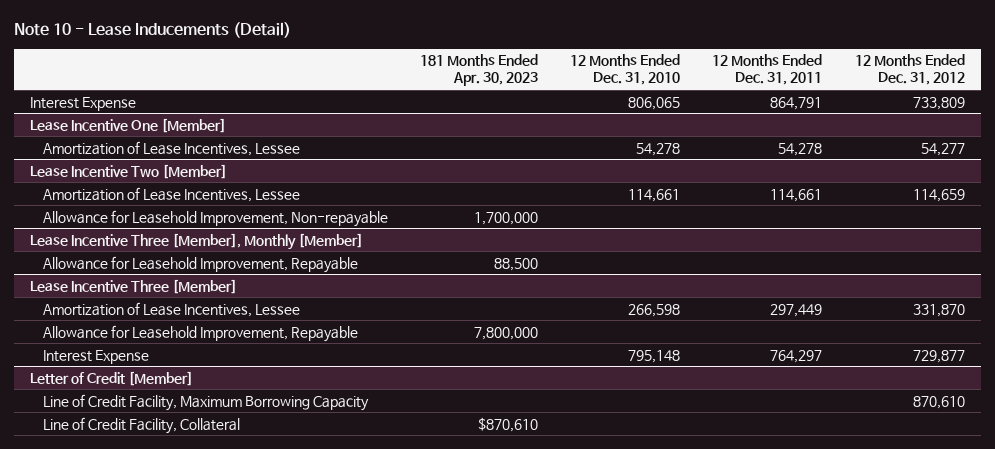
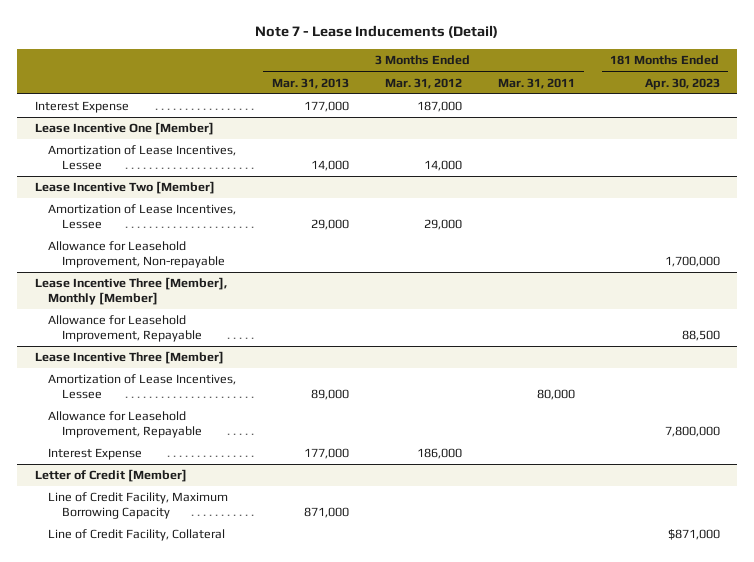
- Note 10 - Lease Inducements (Detail)
+ Note 7 - Lease Inducements (Detail)
- | 181 Months Ended Apr. 30, 2023 | 12 Months Ended Dec. 31, 2010 | 12 Months Ended Dec. 31, 2011 | 12 Months Ended Dec. 31, 2012
+ | 3 Months Ended Mar. 31, 2013 | 3 Months Ended Mar. 31, 2012 | 3 Months Ended Mar. 31, 2011 | 181 Months Ended Apr. 30, 2023
@ Letter of Credit [Member]
- Line of Credit Facility, Collateral | $870,610 | | |
+ Line of Credit Facility, Collateral | | | | $871,000

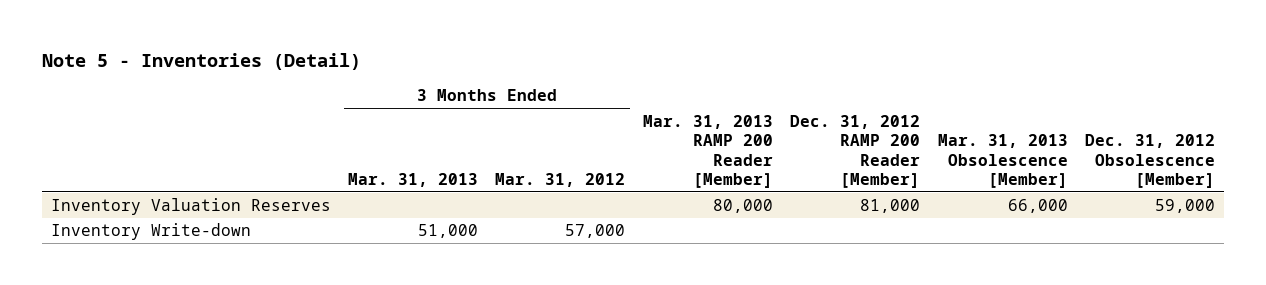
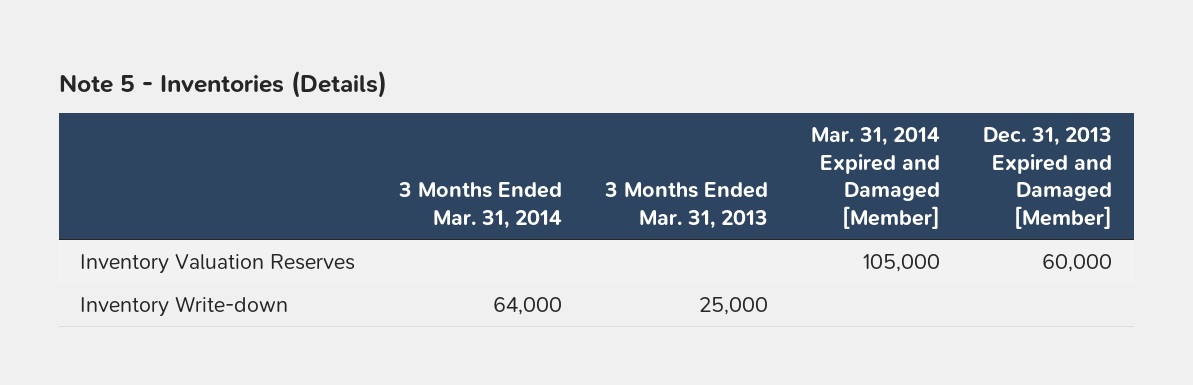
- Note 5 - Inventories (Detail)
+ Note 5 - Inventories (Details)
- | 3 Months Ended Mar. 31, 2013 | 3 Months Ended Mar. 31, 2012 | Mar. 31, 2013 RAMP 200 Reader [Member] | Dec. 31, 2012 RAMP 200 Reader [Member] | Mar. 31, 2013 Obsolescence [Member] | Dec. 31, 2012 Obsolescence [Member]
+ | 3 Months Ended Mar. 31, 2014 | 3 Months Ended Mar. 31, 2013 | Mar. 31, 2014 Expired and Damaged [Member] | Dec. 31, 2013 Expired and Damaged [Member]
- Inventory Write-down | 51,000 | 57,000 | | | |
+ Inventory Write-down | 64,000 | 25,000 | |

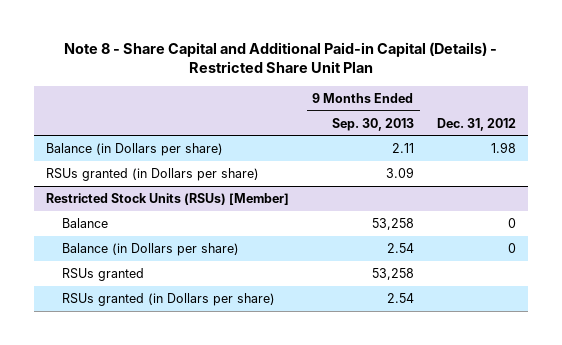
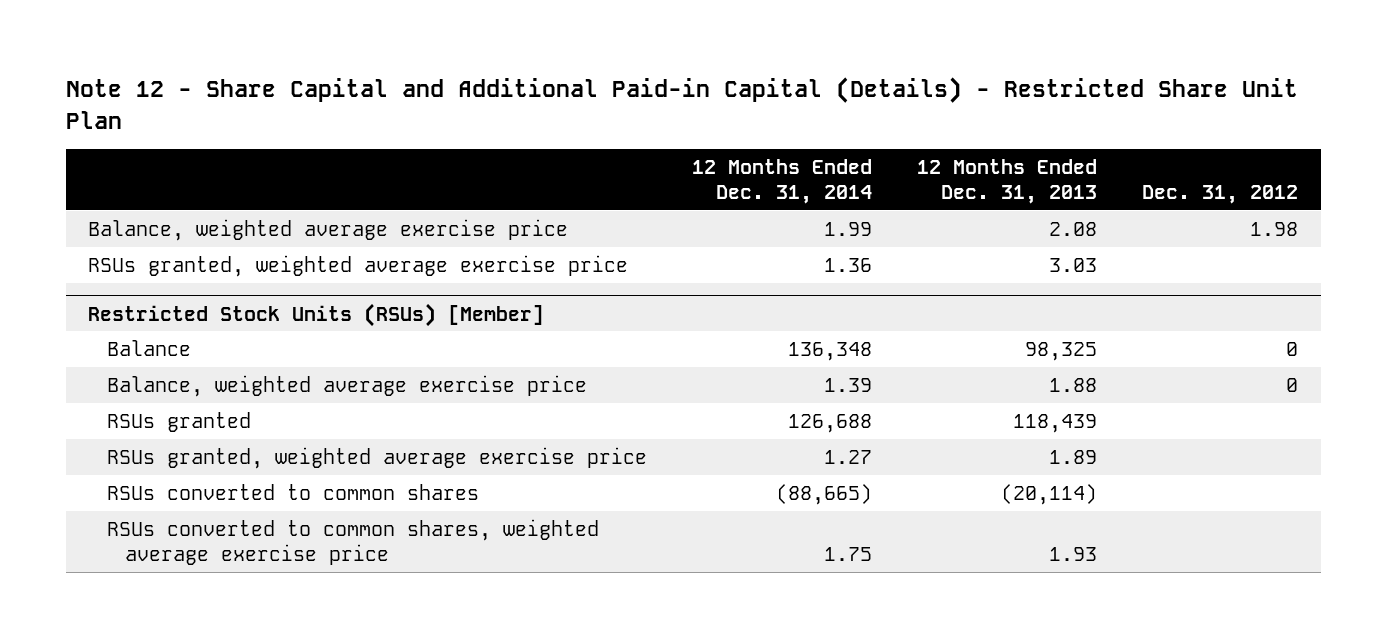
- Note 8 - Share Capital and Additional Paid-in Capital (Details) - Restricted Share Unit Plan
+ Note 12 - Share Capital and Additional Paid-in Capital (Details) - Restricted Share Unit Plan
- | 9 Months Ended Sep. 30, 2013 | Dec. 31, 2012
+ | 12 Months Ended Dec. 31, 2014 | 12 Months Ended Dec. 31, 2013 | Dec. 31, 2012
- Balance (in Dollars per share) | 2.11 | 1.98
- RSUs granted (in Dollars per share) | 3.09 |
+ Balance, weighted average exercise price | 1.99 | 2.08 | 1.98
+ RSUs granted, weighted average exercise price | 1.36 | 3.03 |
@ Restricted Stock Units (RSUs) [Member]
- Balance (in Dollars per share) | 2.54 | 0
+ Balance, weighted average exercise price | 1.39 | 1.88 | 0
- RSUs granted (in Dollars per share) | 2.54 |
+ RSUs granted, weighted average exercise price | 1.27 | 1.89 |
+ RSUs converted to common shares | (88,665) | (20,114) |
+ RSUs converted to common shares, weighted average exercise price | 1.75 | 1.93 |

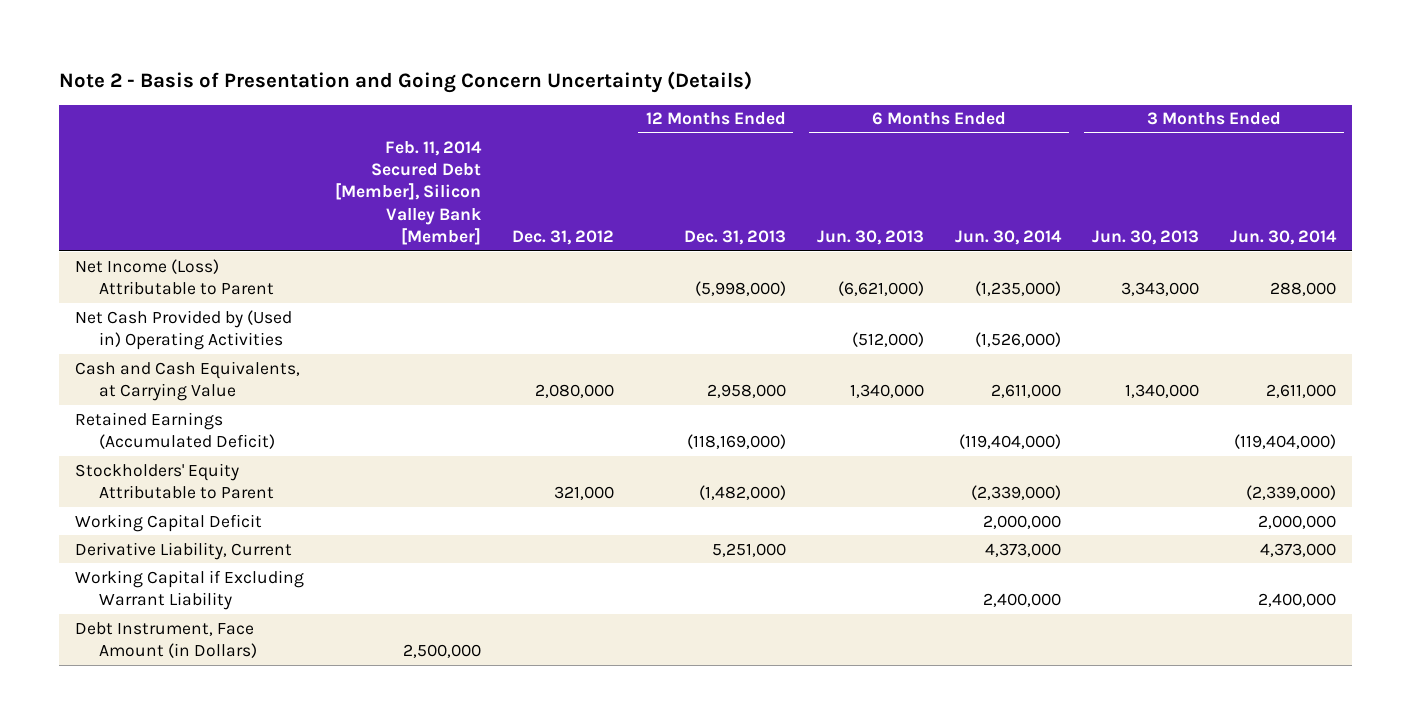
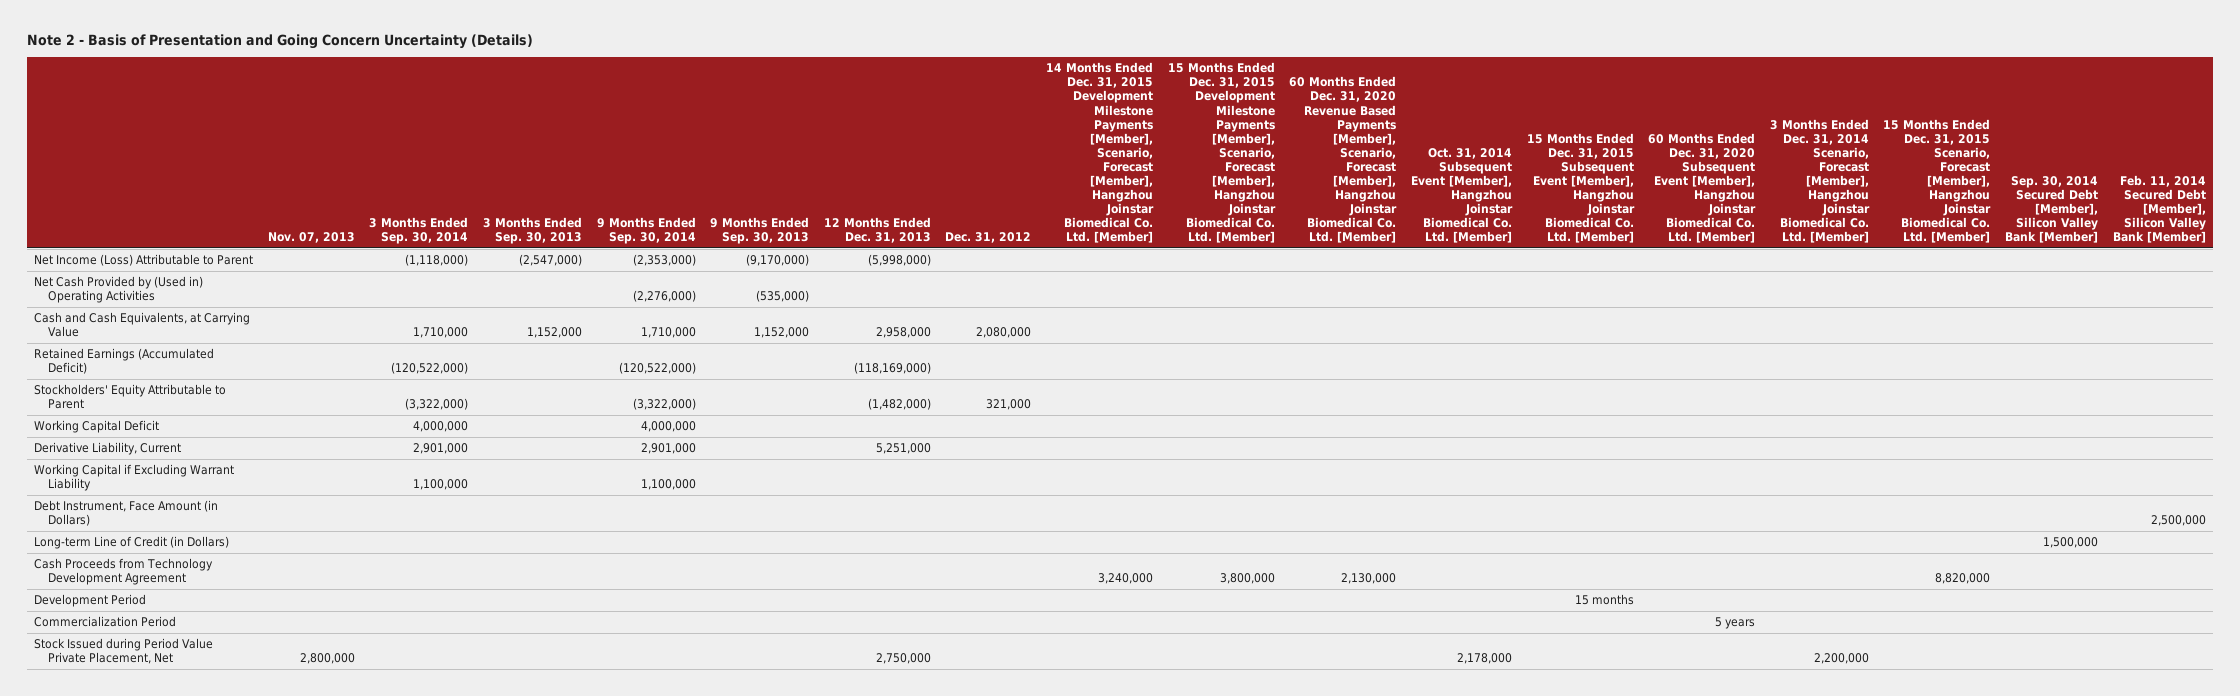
- | Feb. 11, 2014 Secured Debt [Member], Silicon Valley Bank [Member] | Dec. 31, 2012 | 12 Months Ended Dec. 31, 2013 | 6 Months Ended Jun. 30, 2013 | 6 Months Ended Jun. 30, 2014 | 3 Months Ended Jun. 30, 2013 | 3 Months Ended Jun. 30, 2014
+ | Nov. 07, 2013 | 3 Months Ended Sep. 30, 2014 | 3 Months Ended Sep. 30, 2013 | 9 Months Ended Sep. 30, 2014 | 9 Months Ended Sep. 30, 2013 | 12 Months Ended Dec. 31, 2013 | Dec. 31, 2012 | 14 Months Ended Dec. 31, 2015 Development Milestone Payments [Member], Scenario, Forecast [Member], Hangzhou Joinstar Biomedical Co. Ltd. [Member] | 15 Months Ended Dec. 31, 2015 Development Milestone Payments [Member], Scenario, Forecast [Member], Hangzhou Joinstar Biomedical Co. Ltd. [Member] | 60 Months Ended Dec. 31, 2020 Revenue Based Payments [Member], Scenario, Forecast [Member], Hangzhou Joinstar Biomedical Co. Ltd. [Member] | Oct. 31, 2014 Subsequent Event [Member], Hangzhou Joinstar Biomedical Co. Ltd. [Member] | 15 Months Ended Dec. 31, 2015 Subsequent Event [Member], Hangzhou Joinstar Biomedical Co. Ltd. [Member] | 60 Months Ended Dec. 31, 2020 Subsequent Event [Member], Hangzhou Joinstar Biomedical Co. Ltd. [Member] | 3 Months Ended Dec. 31, 2014 Scenario, Forecast [Member], Hangzhou Joinstar Biomedical Co. Ltd. [Member] | 15 Months Ended Dec. 31, 2015 Scenario, Forecast [Member], Hangzhou Joinstar Biomedical Co. Ltd. [Member] | Sep. 30, 2014 Secured Debt [Member], Silicon Valley Bank [Member] | Feb. 11, 2014 Secured Debt [Member], Silicon Valley Bank [Member]
+ Long-term Line of Credit (in Dollars) | | | | | | | | | | | | | | | | 1,500,000 |
+ Cash Proceeds from Technology Development Agreement | | | | | | | | 3,240,000 | 3,800,000 | 2,130,000 | | | | | 8,820,000 | |
+ Development Period | | | | | | | | | | | | 15 months | | | | |
+ Commercialization Period | | | | | | | | | | | | | 5 years | | | |
+ Stock Issued during Period Value Private Placement, Net | 2,800,000 | | | | | 2,750,000 | | | | | 2,178,000 | | | 2,200,000 | | |

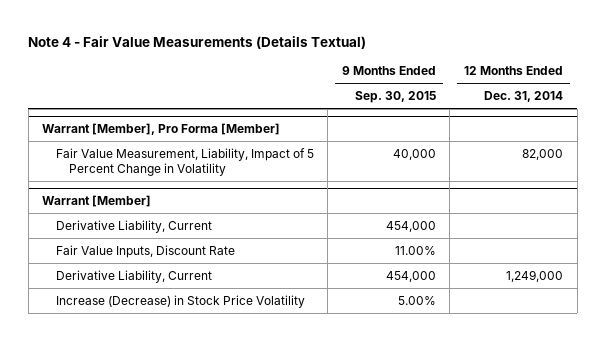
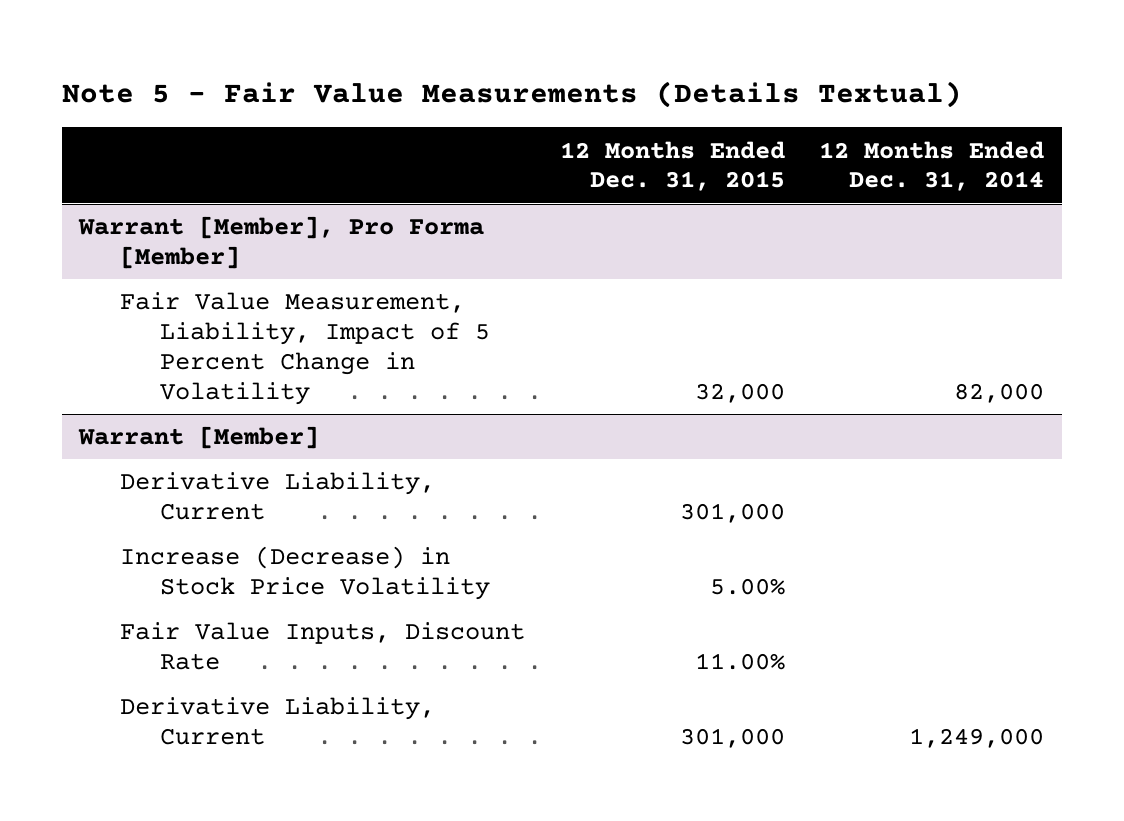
- Note 4 - Fair Value Measurements (Details Textual)
+ Note 5 - Fair Value Measurements (Details Textual)
- | 9 Months Ended Sep. 30, 2015 | 12 Months Ended Dec. 31, 2014
+ | 12 Months Ended Dec. 31, 2015 | 12 Months Ended Dec. 31, 2014
@ Warrant [Member]
moved up: Increase (Decrease) in Stock Price Volatility | 5.00% |

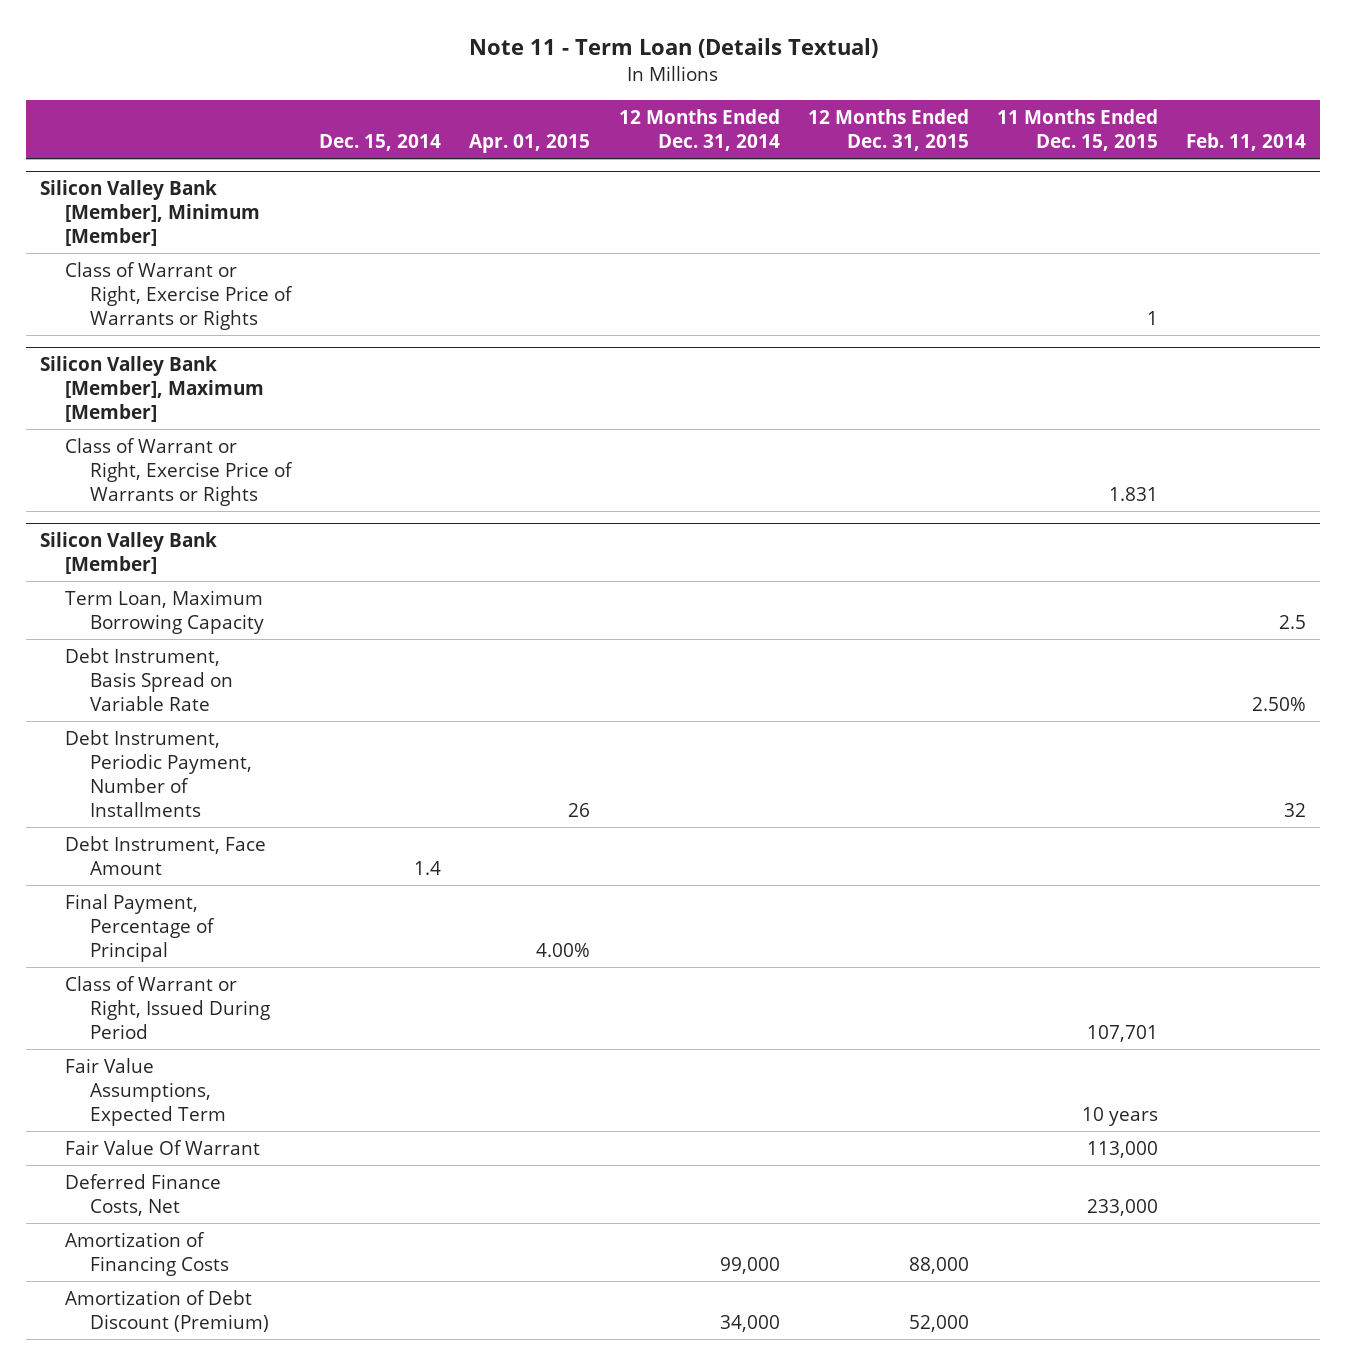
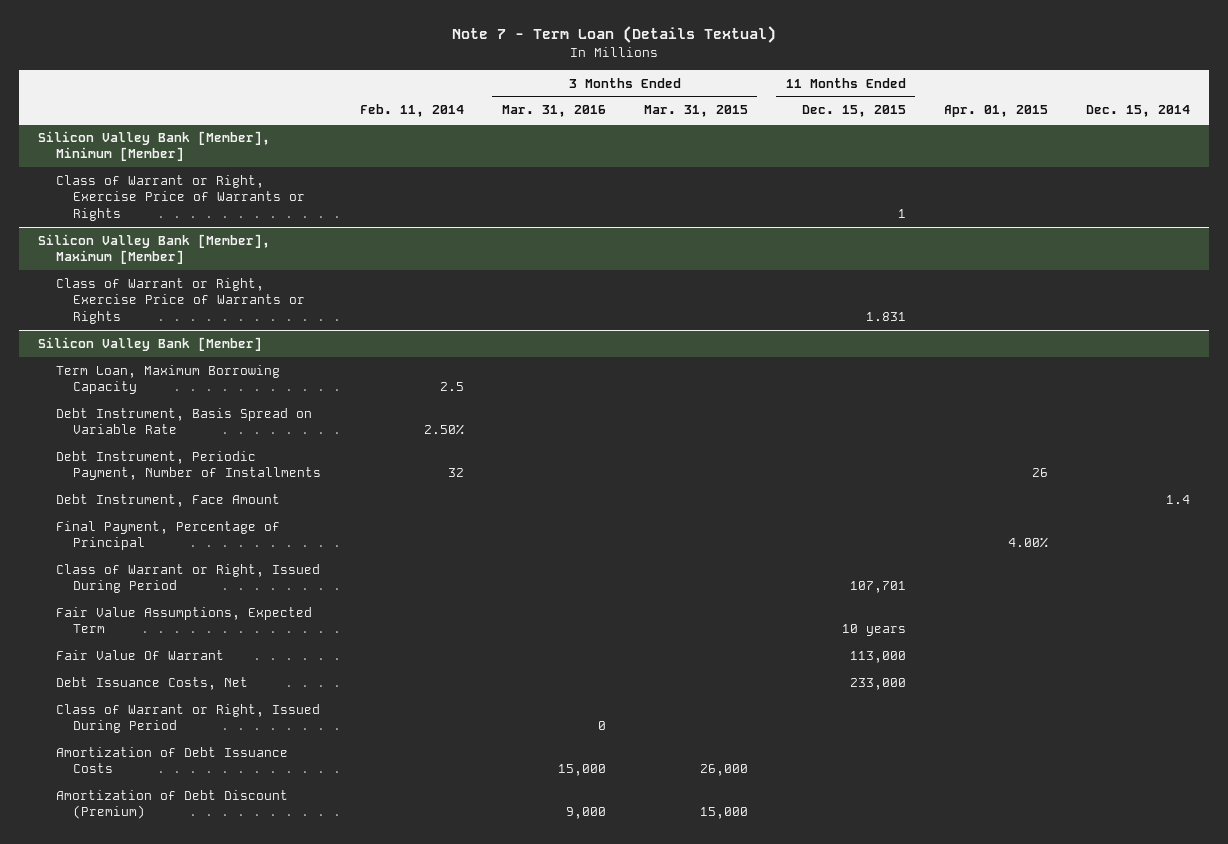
- Note 11 - Term Loan (Details Textual)
+ Note 7 - Term Loan (Details Textual)
- | Dec. 15, 2014 | Apr. 01, 2015 | 12 Months Ended Dec. 31, 2014 | 12 Months Ended Dec. 31, 2015 | 11 Months Ended Dec. 15, 2015 | Feb. 11, 2014
+ | Feb. 11, 2014 | 3 Months Ended Mar. 31, 2016 | 3 Months Ended Mar. 31, 2015 | 11 Months Ended Dec. 15, 2015 | Apr. 01, 2015 | Dec. 15, 2014
@ Silicon Valley Bank [Member]
- Deferred Finance Costs, Net | | | | | 233,000 |
- Amortization of Financing Costs | | | 99,000 | 88,000 | |
+ Debt Issuance Costs, Net | | | | 233,000 | |
+ Class of Warrant or Right, Issued During Period | | 0 | | | |
+ Amortization of Debt Issuance Costs | | 15,000 | 26,000 | | |

